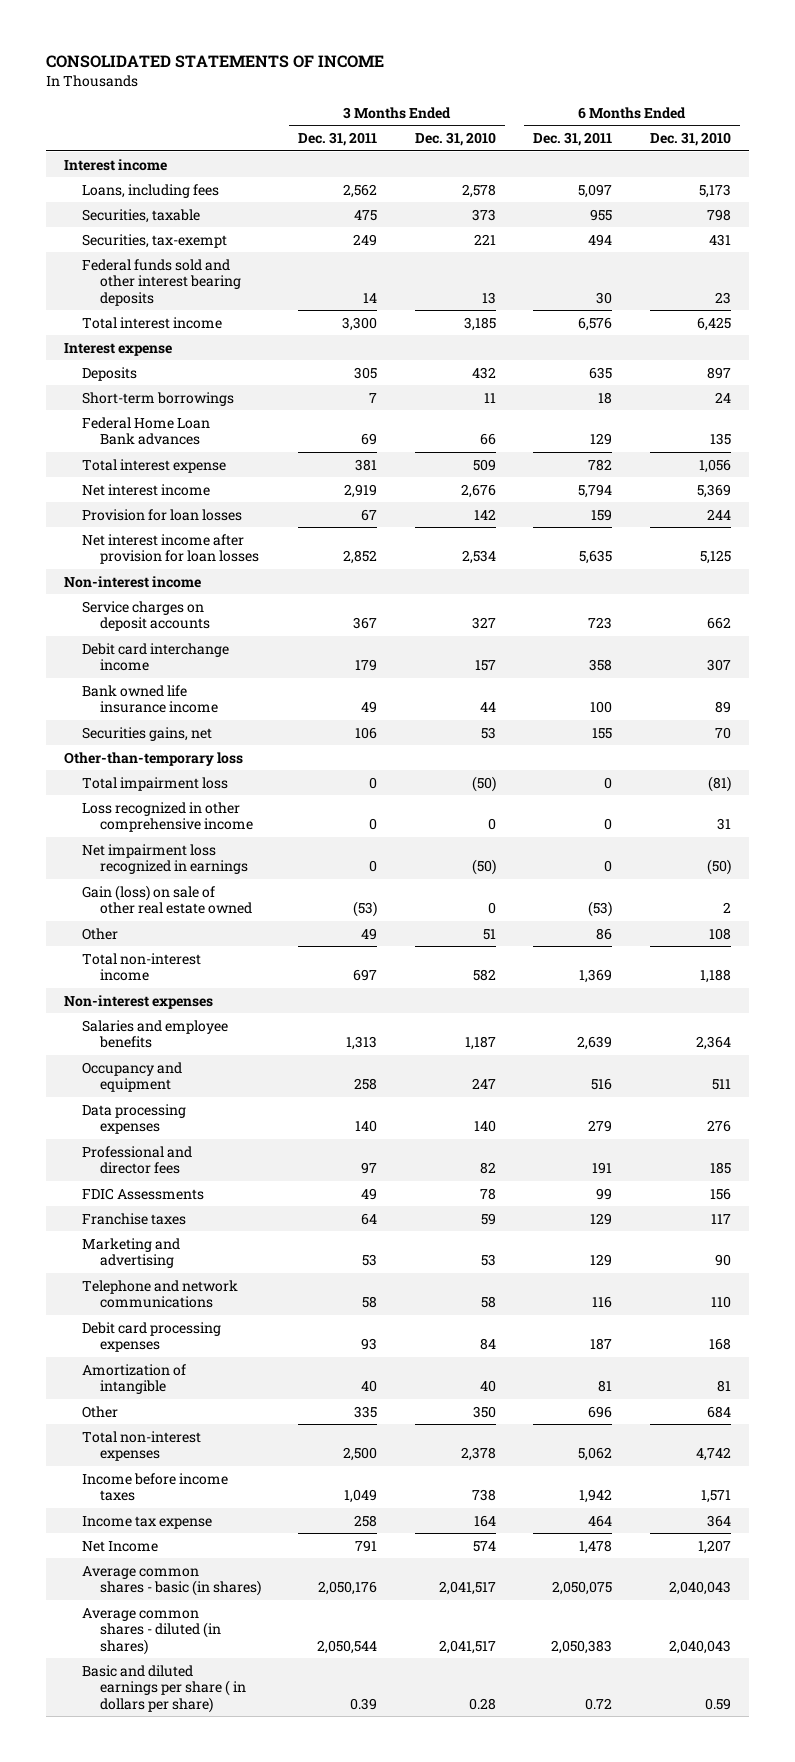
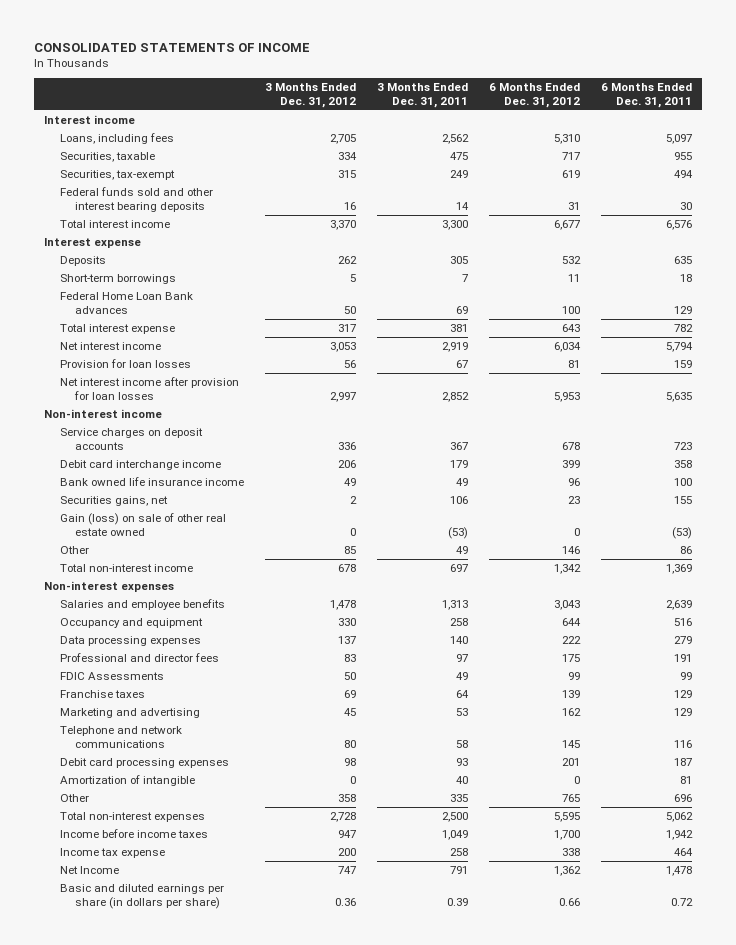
- | 3 Months Ended Dec. 31, 2011 | 3 Months Ended Dec. 31, 2010 | 6 Months Ended Dec. 31, 2011 | 6 Months Ended Dec. 31, 2010
+ | 3 Months Ended Dec. 31, 2012 | 3 Months Ended Dec. 31, 2011 | 6 Months Ended Dec. 31, 2012 | 6 Months Ended Dec. 31, 2011
- Other-than-temporary loss
- Total impairment loss | 0 | (50) | 0 | (81)
- Loss recognized in other comprehensive income | 0 | 0 | 0 | 31
- Net impairment loss recognized in earnings | 0 | (50) | 0 | (50)
- Average common shares - basic (in shares) | 2,050,176 | 2,041,517 | 2,050,075 | 2,040,043
- Average common shares - diluted (in shares) | 2,050,544 | 2,041,517 | 2,050,383 | 2,040,043
- Basic and diluted earnings per share ( in dollars per share) | 0.39 | 0.28 | 0.72 | 0.59
+ Basic and diluted earnings per share (in dollars per share) | 0.36 | 0.39 | 0.66 | 0.72

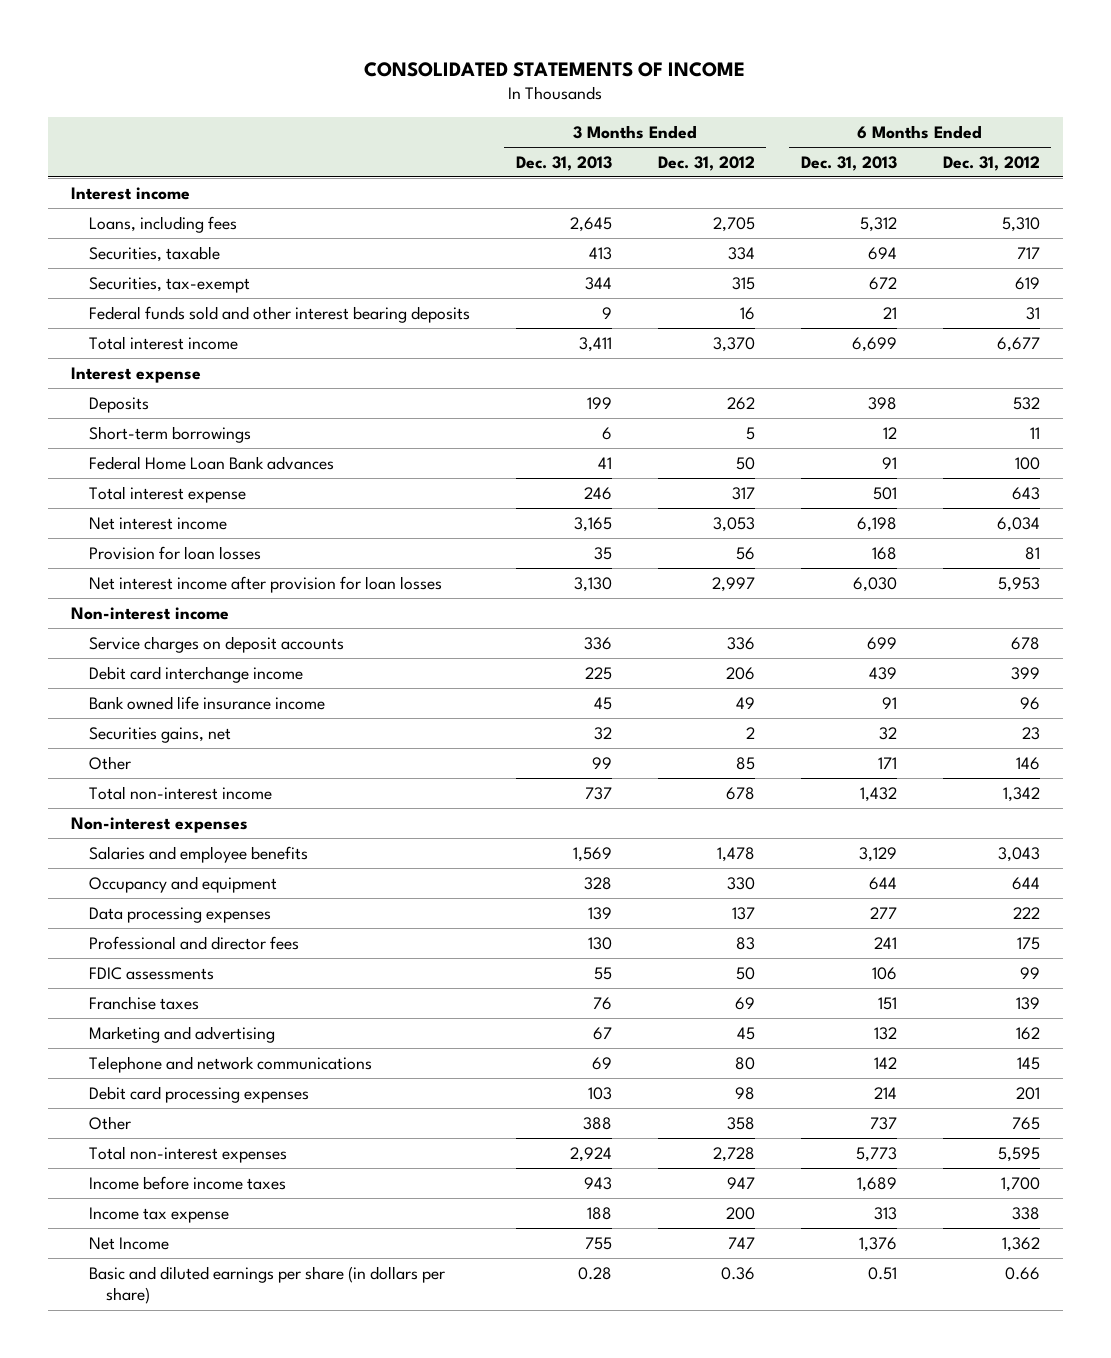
- | 3 Months Ended Dec. 31, 2012 | 3 Months Ended Dec. 31, 2011 | 6 Months Ended Dec. 31, 2012 | 6 Months Ended Dec. 31, 2011
+ | 3 Months Ended Dec. 31, 2013 | 3 Months Ended Dec. 31, 2012 | 6 Months Ended Dec. 31, 2013 | 6 Months Ended Dec. 31, 2012
- Gain (loss) on sale of other real estate owned | 0 | (53) | 0 | (53)
- FDIC Assessments | 50 | 49 | 99 | 99
+ FDIC assessments | 55 | 50 | 106 | 99
- Amortization of intangible | 0 | 40 | 0 | 81

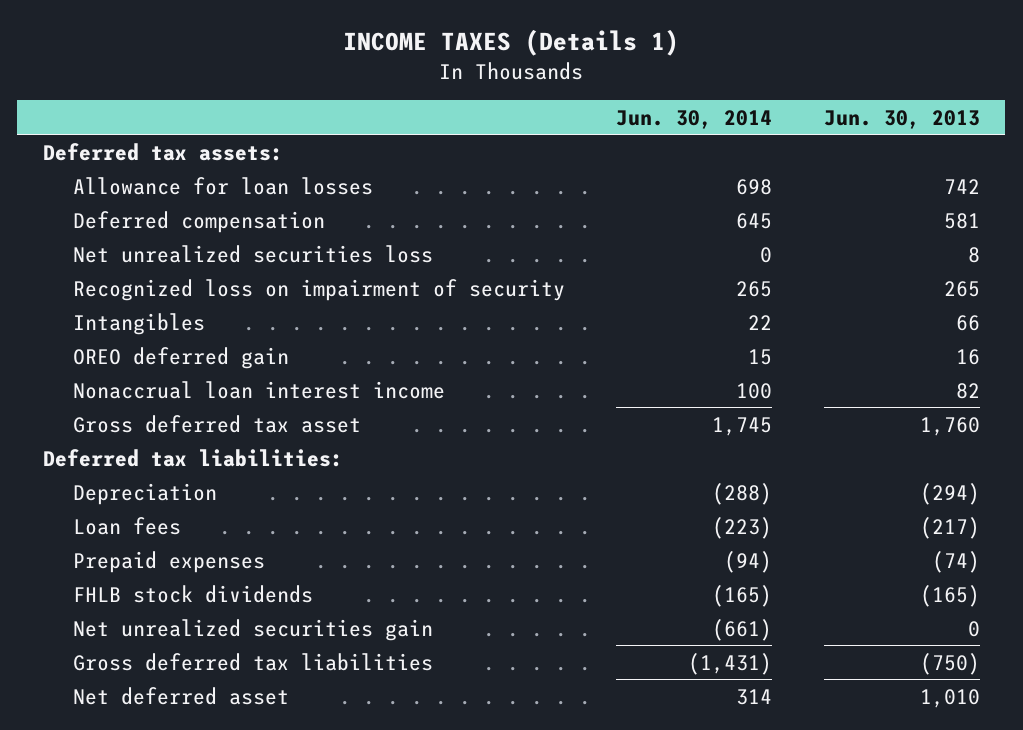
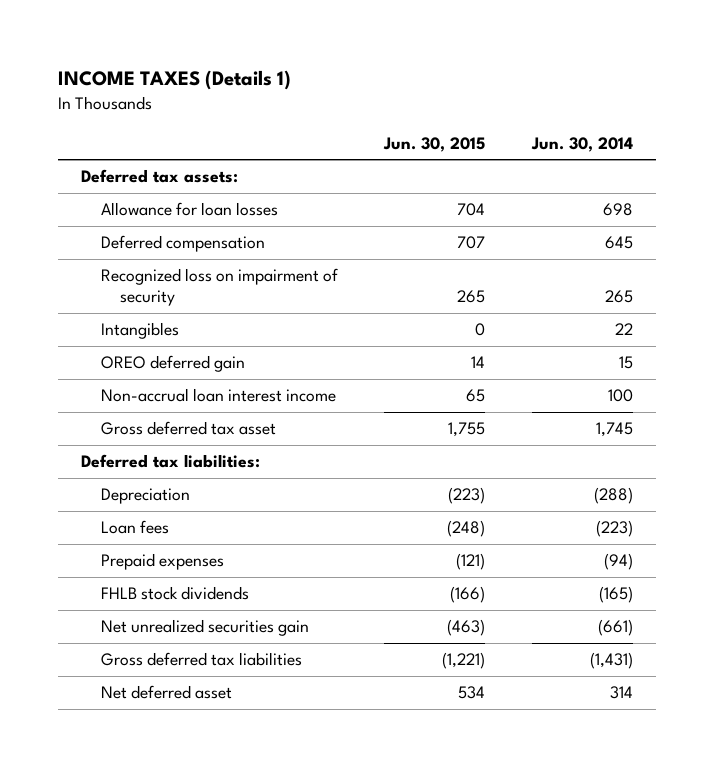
- | Jun. 30, 2014 | Jun. 30, 2013
+ | Jun. 30, 2015 | Jun. 30, 2014
- Net unrealized securities loss | 0 | 8
- Nonaccrual loan interest income | 100 | 82
+ Non-accrual loan interest income | 65 | 100

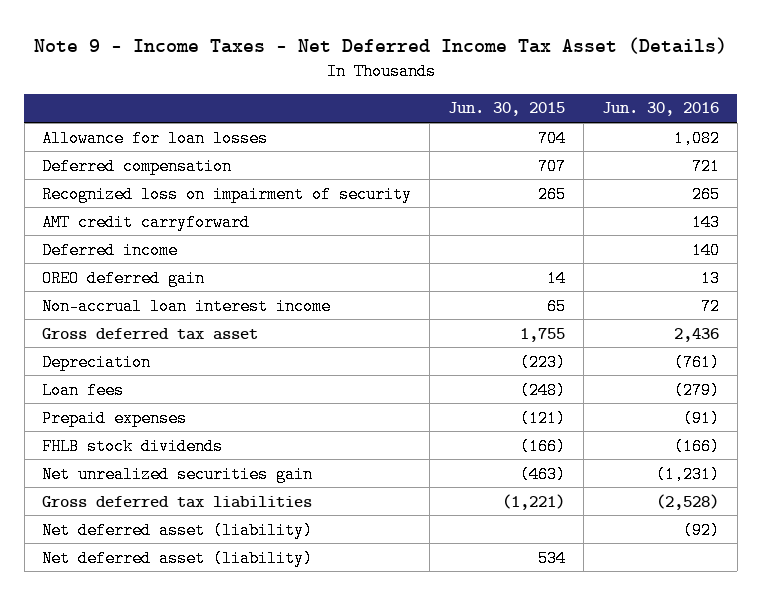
- INCOME TAXES (Details 1)
+ Note 9 - Income Taxes - Net Deferred Income Tax Asset (Details)
- | Jun. 30, 2015 | Jun. 30, 2014
+ | Jun. 30, 2015 | Jun. 30, 2016
- Deferred tax assets:
- Intangibles | 0 | 22
+ AMT credit carryforward | | 143
+ Deferred income | | 140
- Deferred tax liabilities:
- Net deferred asset | 534 | 314
+ Net deferred asset (liability) | | (92)
+ Net deferred asset (liability) | 534 |

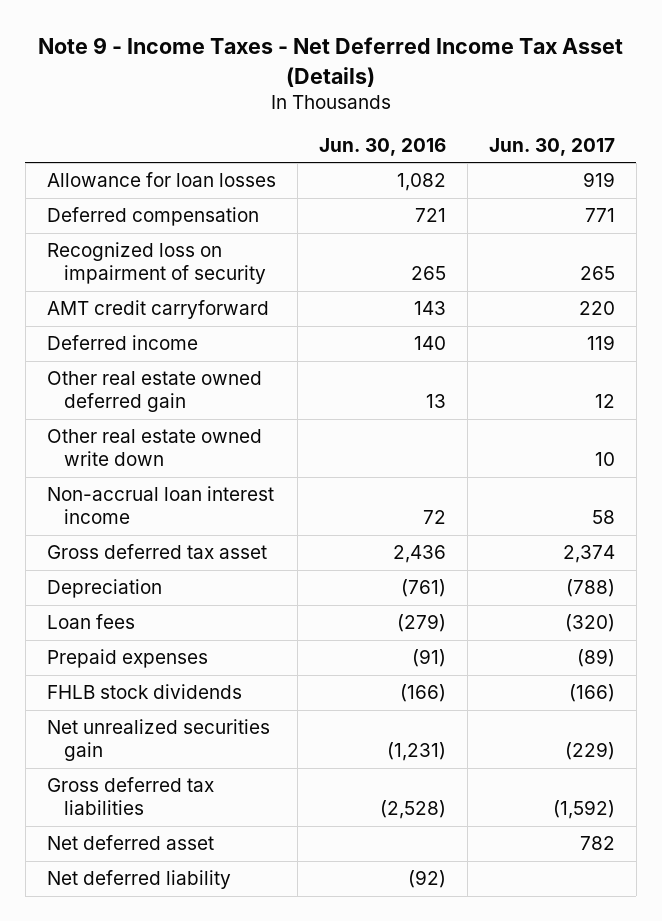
- | Jun. 30, 2015 | Jun. 30, 2016
+ | Jun. 30, 2016 | Jun. 30, 2017
- OREO deferred gain | 14 | 13
+ Other real estate owned deferred gain | 13 | 12
+ Other real estate owned write down | | 10
- Net deferred asset (liability) | | (92)
- Net deferred asset (liability) | 534 |
+ Net deferred asset | | 782
+ Net deferred liability | (92) |

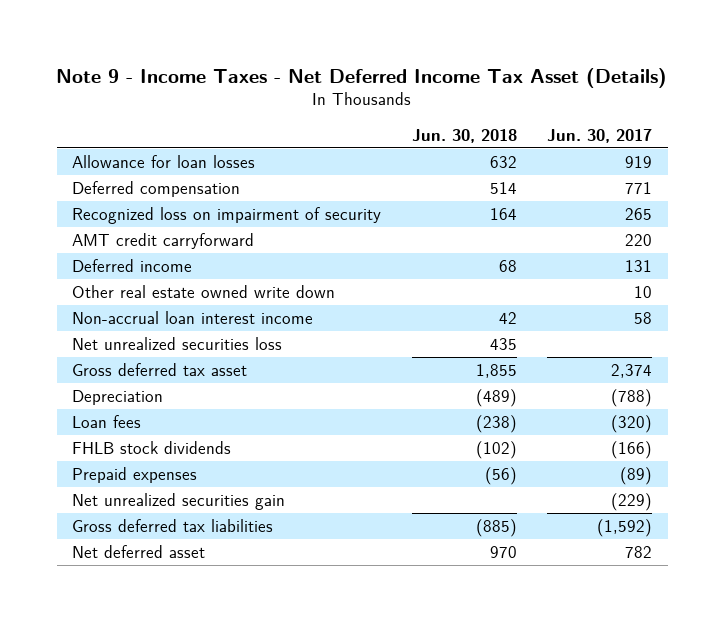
- | Jun. 30, 2016 | Jun. 30, 2017
+ | Jun. 30, 2018 | Jun. 30, 2017
- Deferred income | 140 | 119
- Other real estate owned deferred gain | 13 | 12
+ Deferred income | 68 | 131
+ Net unrealized securities loss | 435 |
moved down: Prepaid expenses | (56) | (89)
- Net deferred liability | (92) |

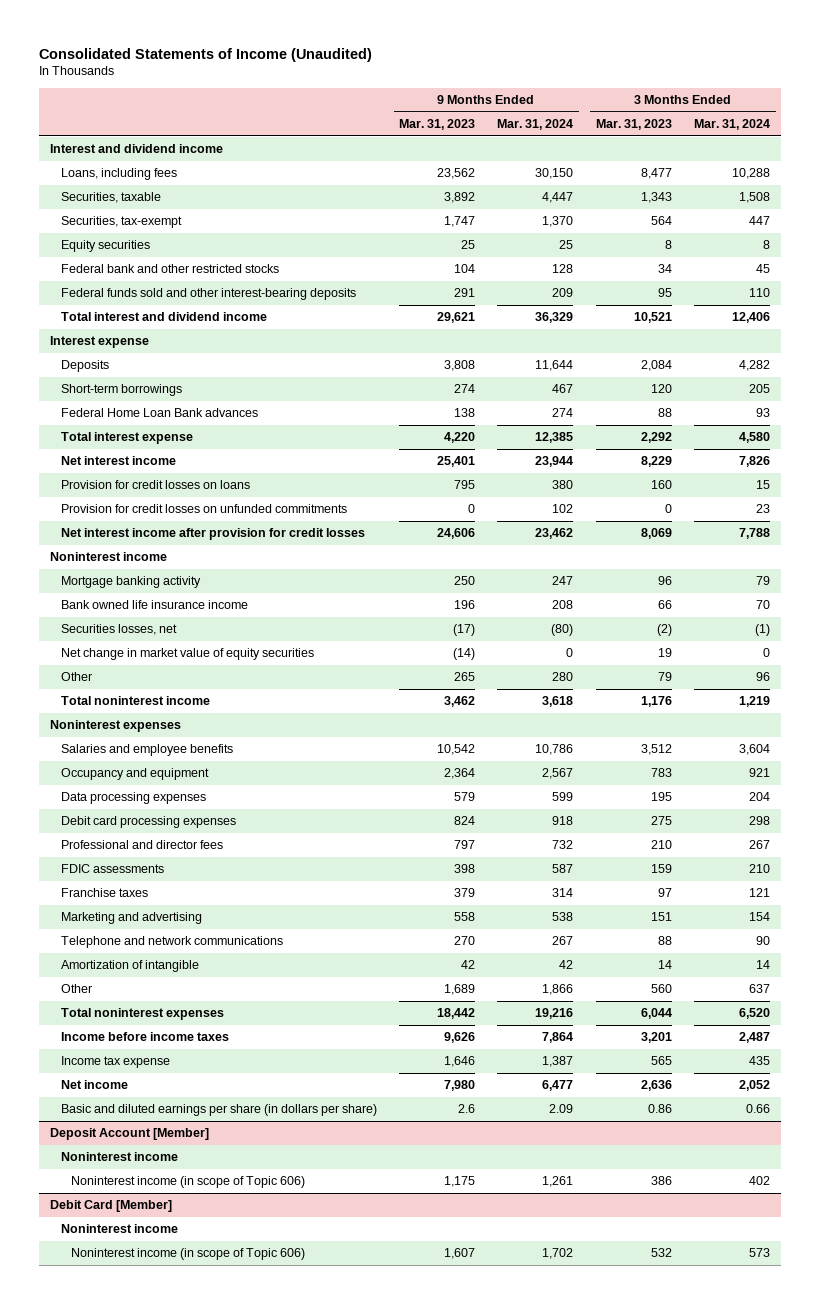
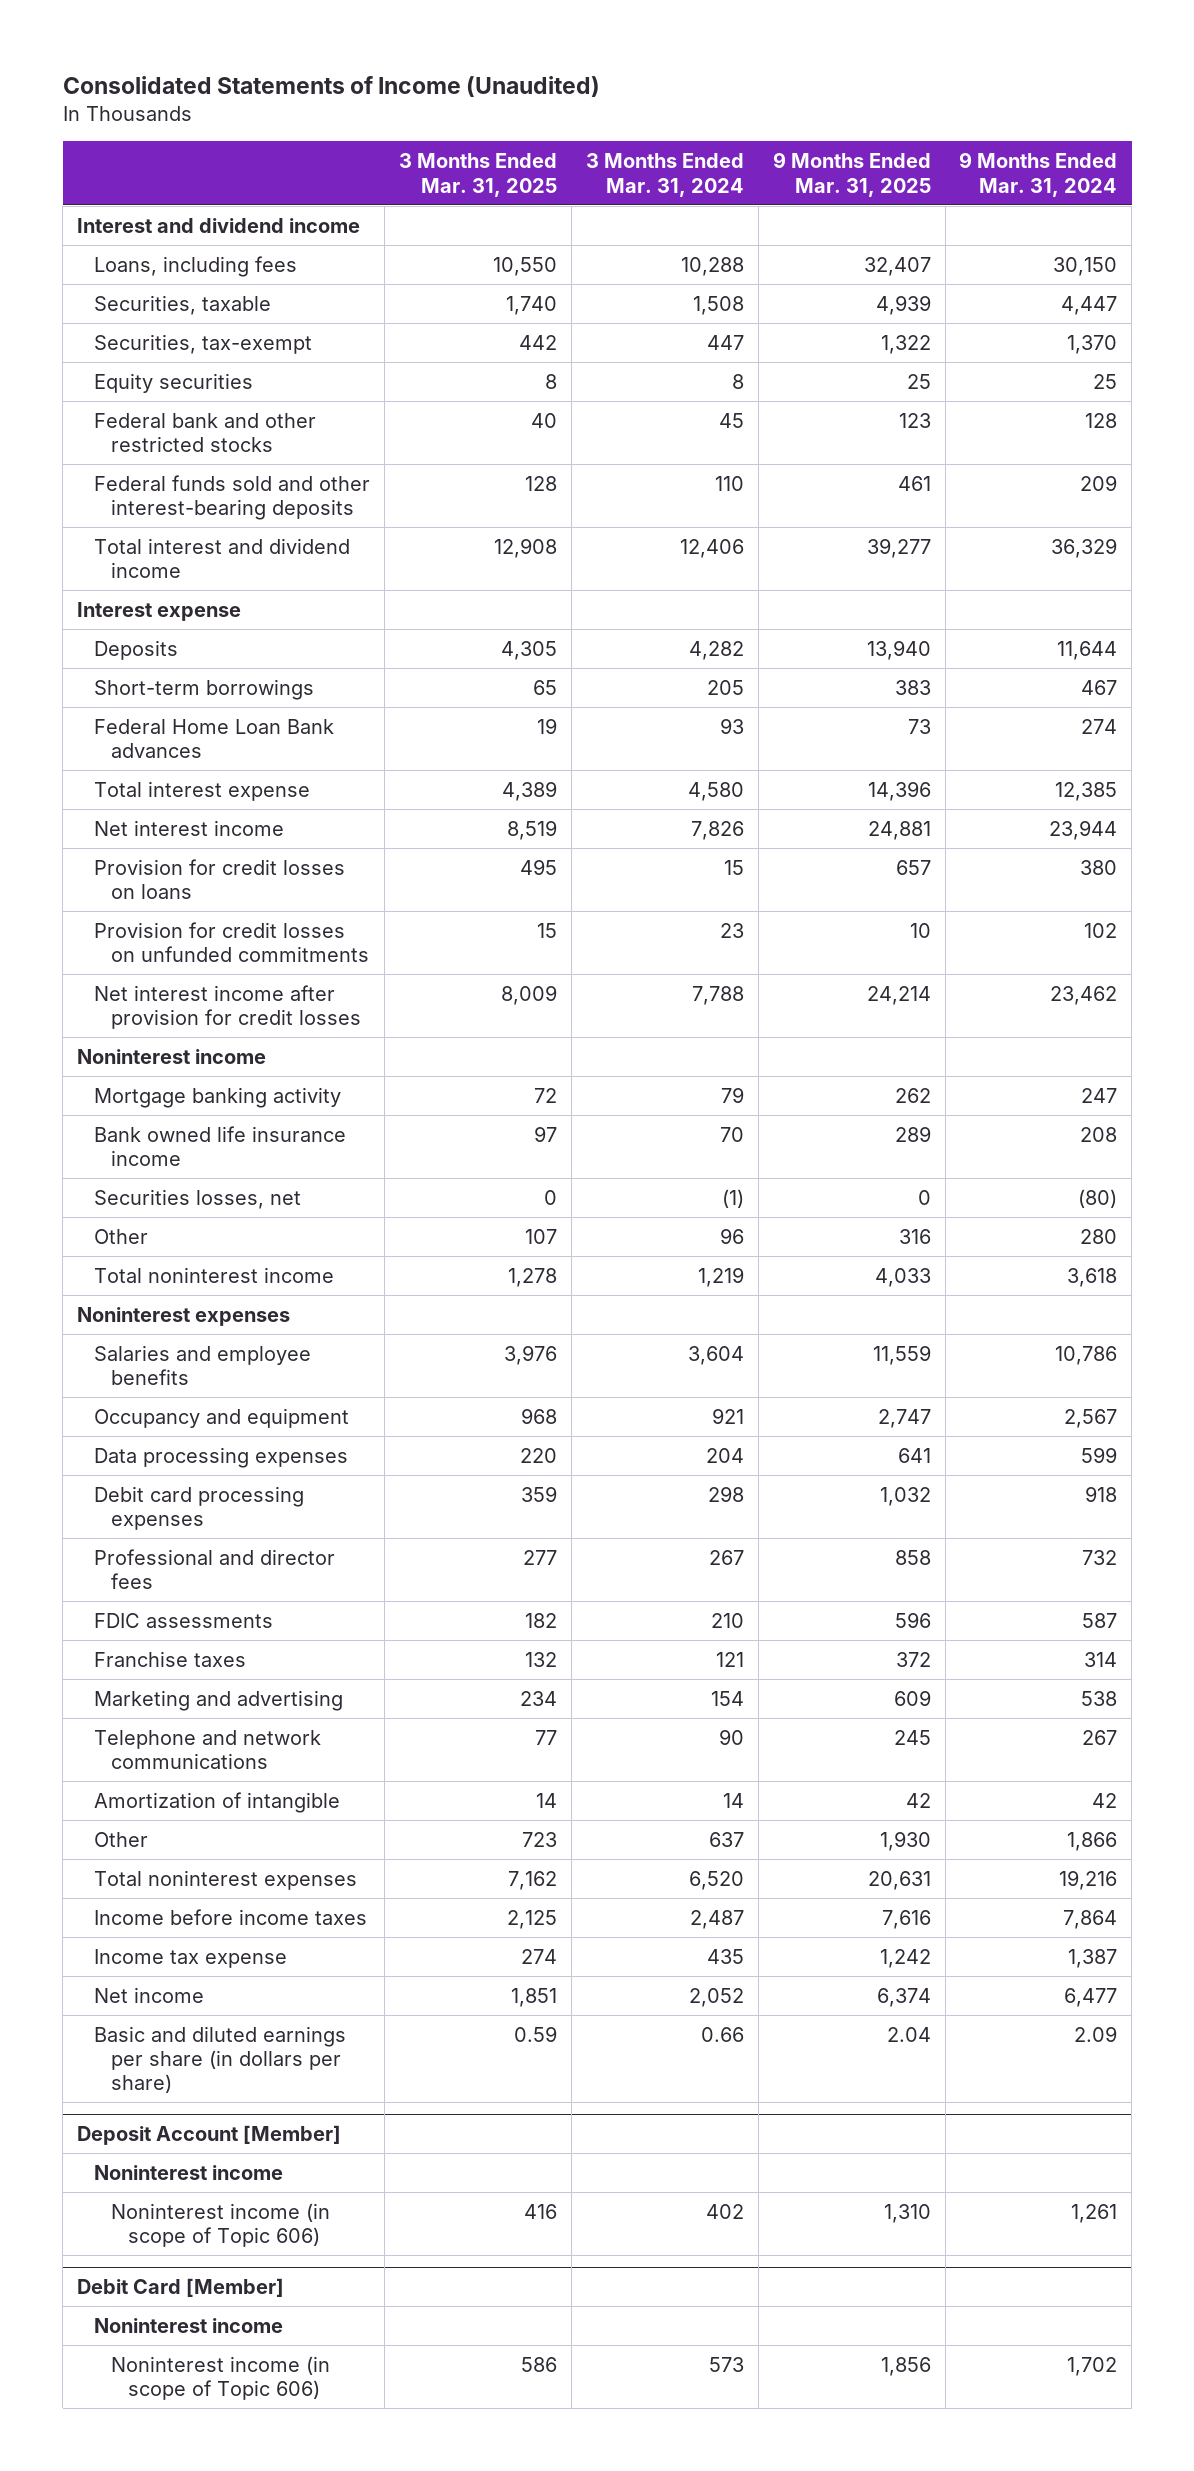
- | 9 Months Ended Mar. 31, 2023 | 9 Months Ended Mar. 31, 2024 | 3 Months Ended Mar. 31, 2023 | 3 Months Ended Mar. 31, 2024
+ | 3 Months Ended Mar. 31, 2025 | 3 Months Ended Mar. 31, 2024 | 9 Months Ended Mar. 31, 2025 | 9 Months Ended Mar. 31, 2024
- Net change in market value of equity securities | (14) | 0 | 19 | 0

